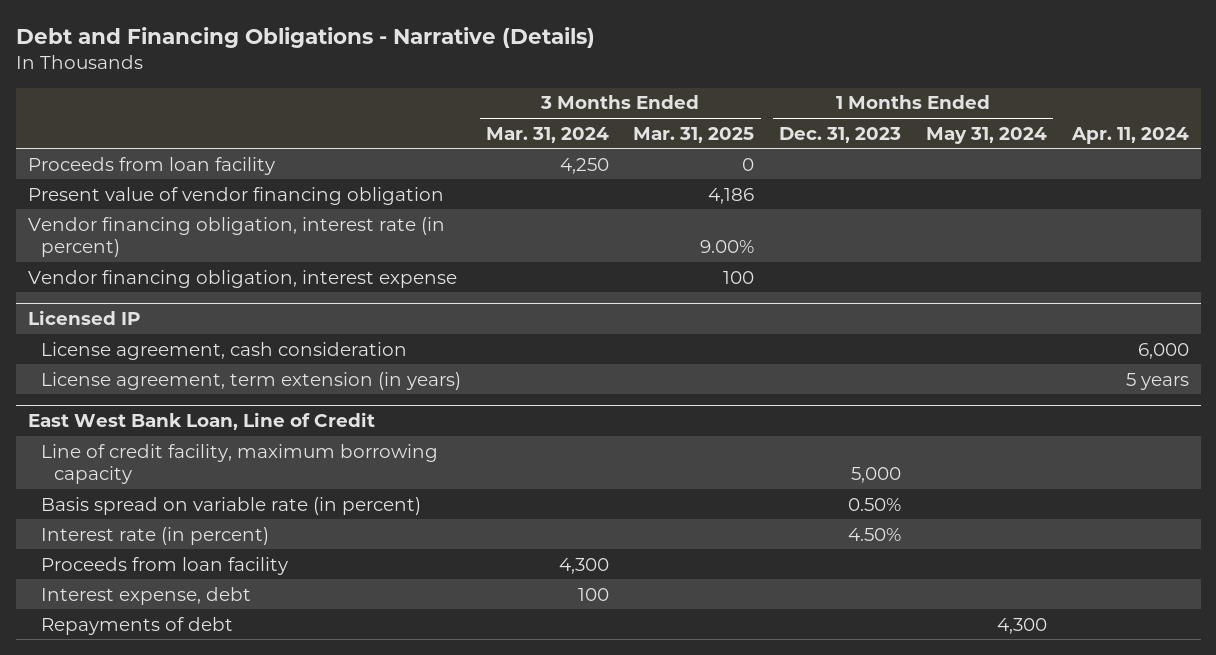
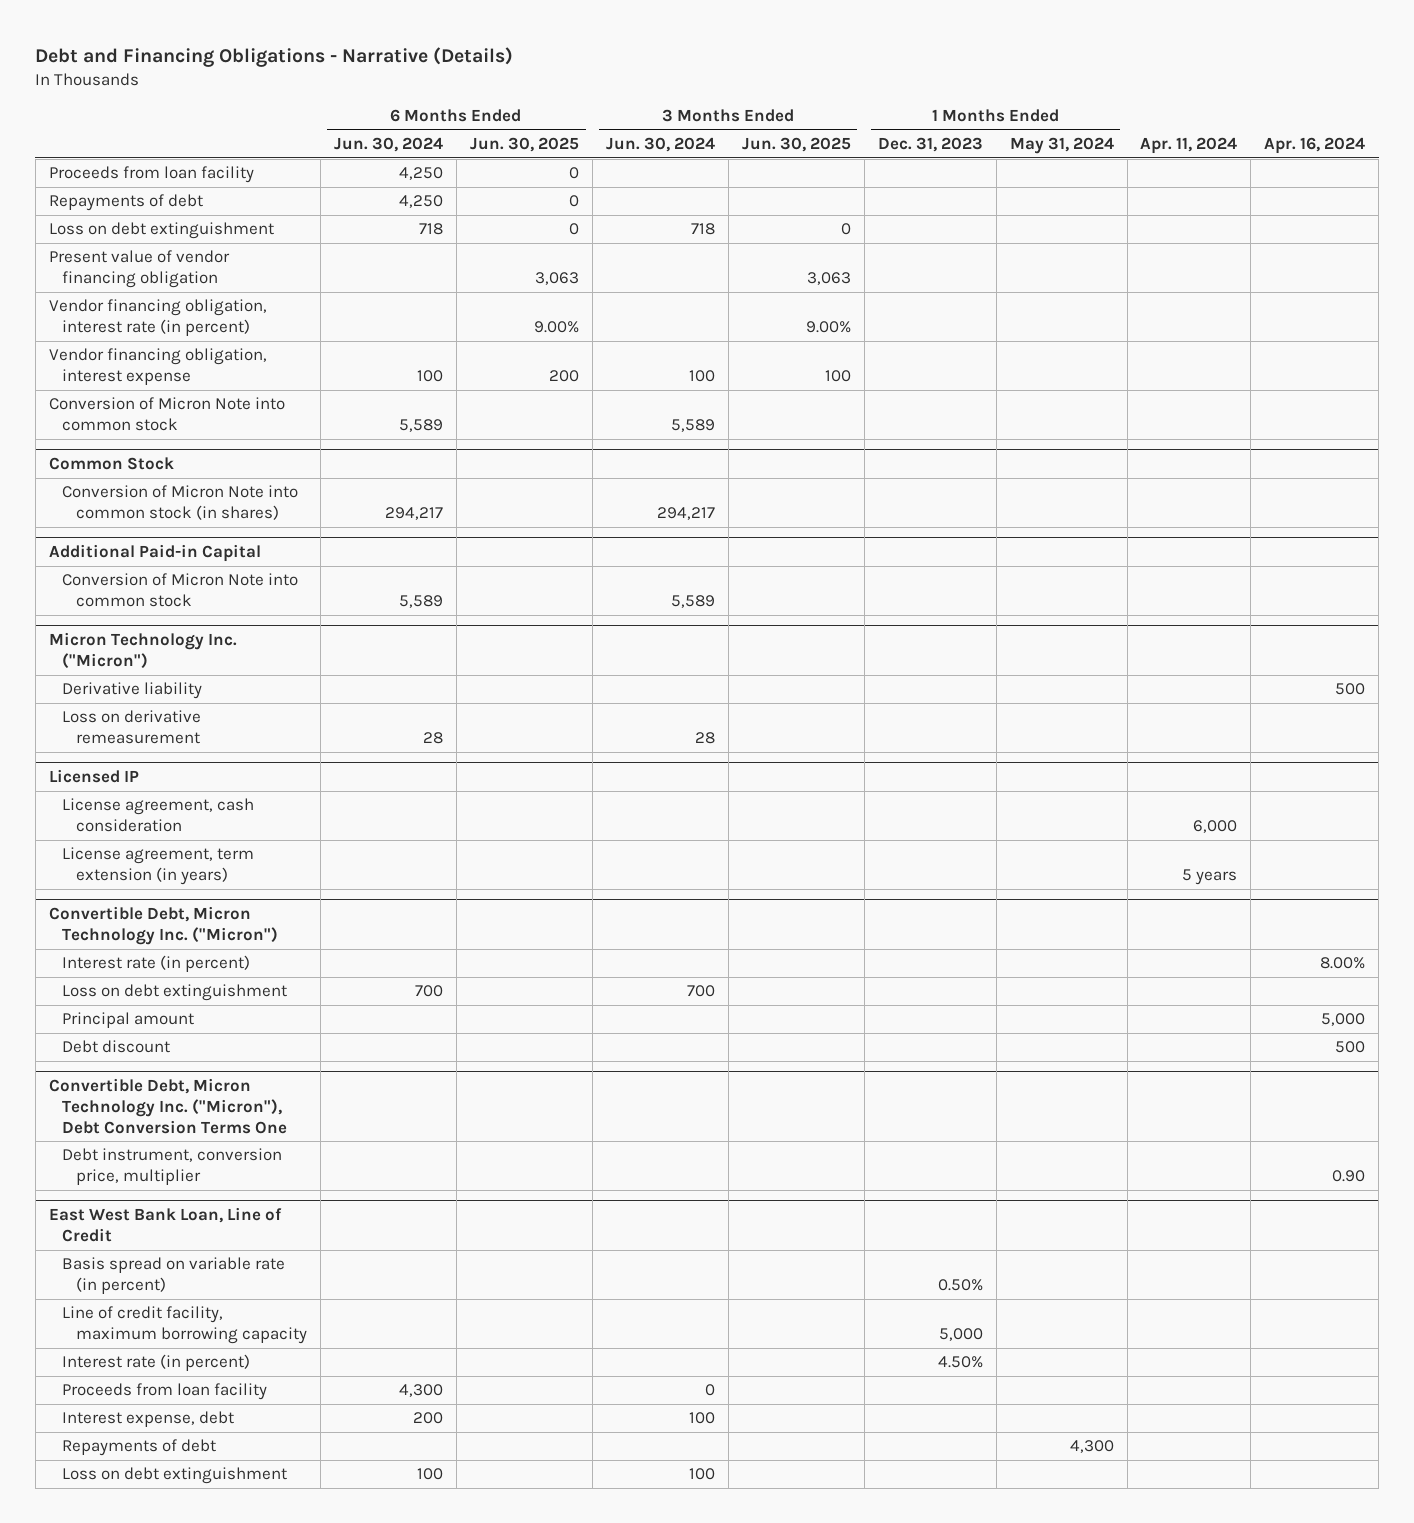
- | 3 Months Ended Mar. 31, 2024 | 3 Months Ended Mar. 31, 2025 | 1 Months Ended Dec. 31, 2023 | 1 Months Ended May 31, 2024 | Apr. 11, 2024
+ | 6 Months Ended Jun. 30, 2024 | 6 Months Ended Jun. 30, 2025 | 3 Months Ended Jun. 30, 2024 | 3 Months Ended Jun. 30, 2025 | 1 Months Ended Dec. 31, 2023 | 1 Months Ended May 31, 2024 | Apr. 11, 2024 | Apr. 16, 2024
+ Repayments of debt | 4,250 | 0 | | | | | |
+ Loss on debt extinguishment | 718 | 0 | 718 | 0 | | | |
+ Conversion of Micron Note into common stock | 5,589 | | 5,589 | | | | |
+ Common Stock
+ Conversion of Micron Note into common stock (in shares) | 294,217 | | 294,217 | | | | |
+ Additional Paid-in Capital
+ Conversion of Micron Note into common stock | 5,589 | | 5,589 | | | | |
+ Micron Technology Inc. ("Micron")
+ Derivative liability | | | | | | | | 500
+ Loss on derivative remeasurement | 28 | | 28 | | | | |
+ Convertible Debt, Micron Technology Inc. ("Micron")
+ Interest rate (in percent) | | | | | | | | 8.00%
+ Loss on debt extinguishment | 700 | | 700 | | | | |
+ Principal amount | | | | | | | | 5,000
+ Debt discount | | | | | | | | 500
+ Convertible Debt, Micron Technology Inc. ("Micron"), Debt Conversion Terms One
+ Debt instrument, conversion price, multiplier | | | | | | | | 0.90
@ East West Bank Loan, Line of Credit
moved down: Line of credit facility, maximum borrowing capacity | | | | | 5,000 | | |
+ Loss on debt extinguishment | 100 | | 100 | | | | |

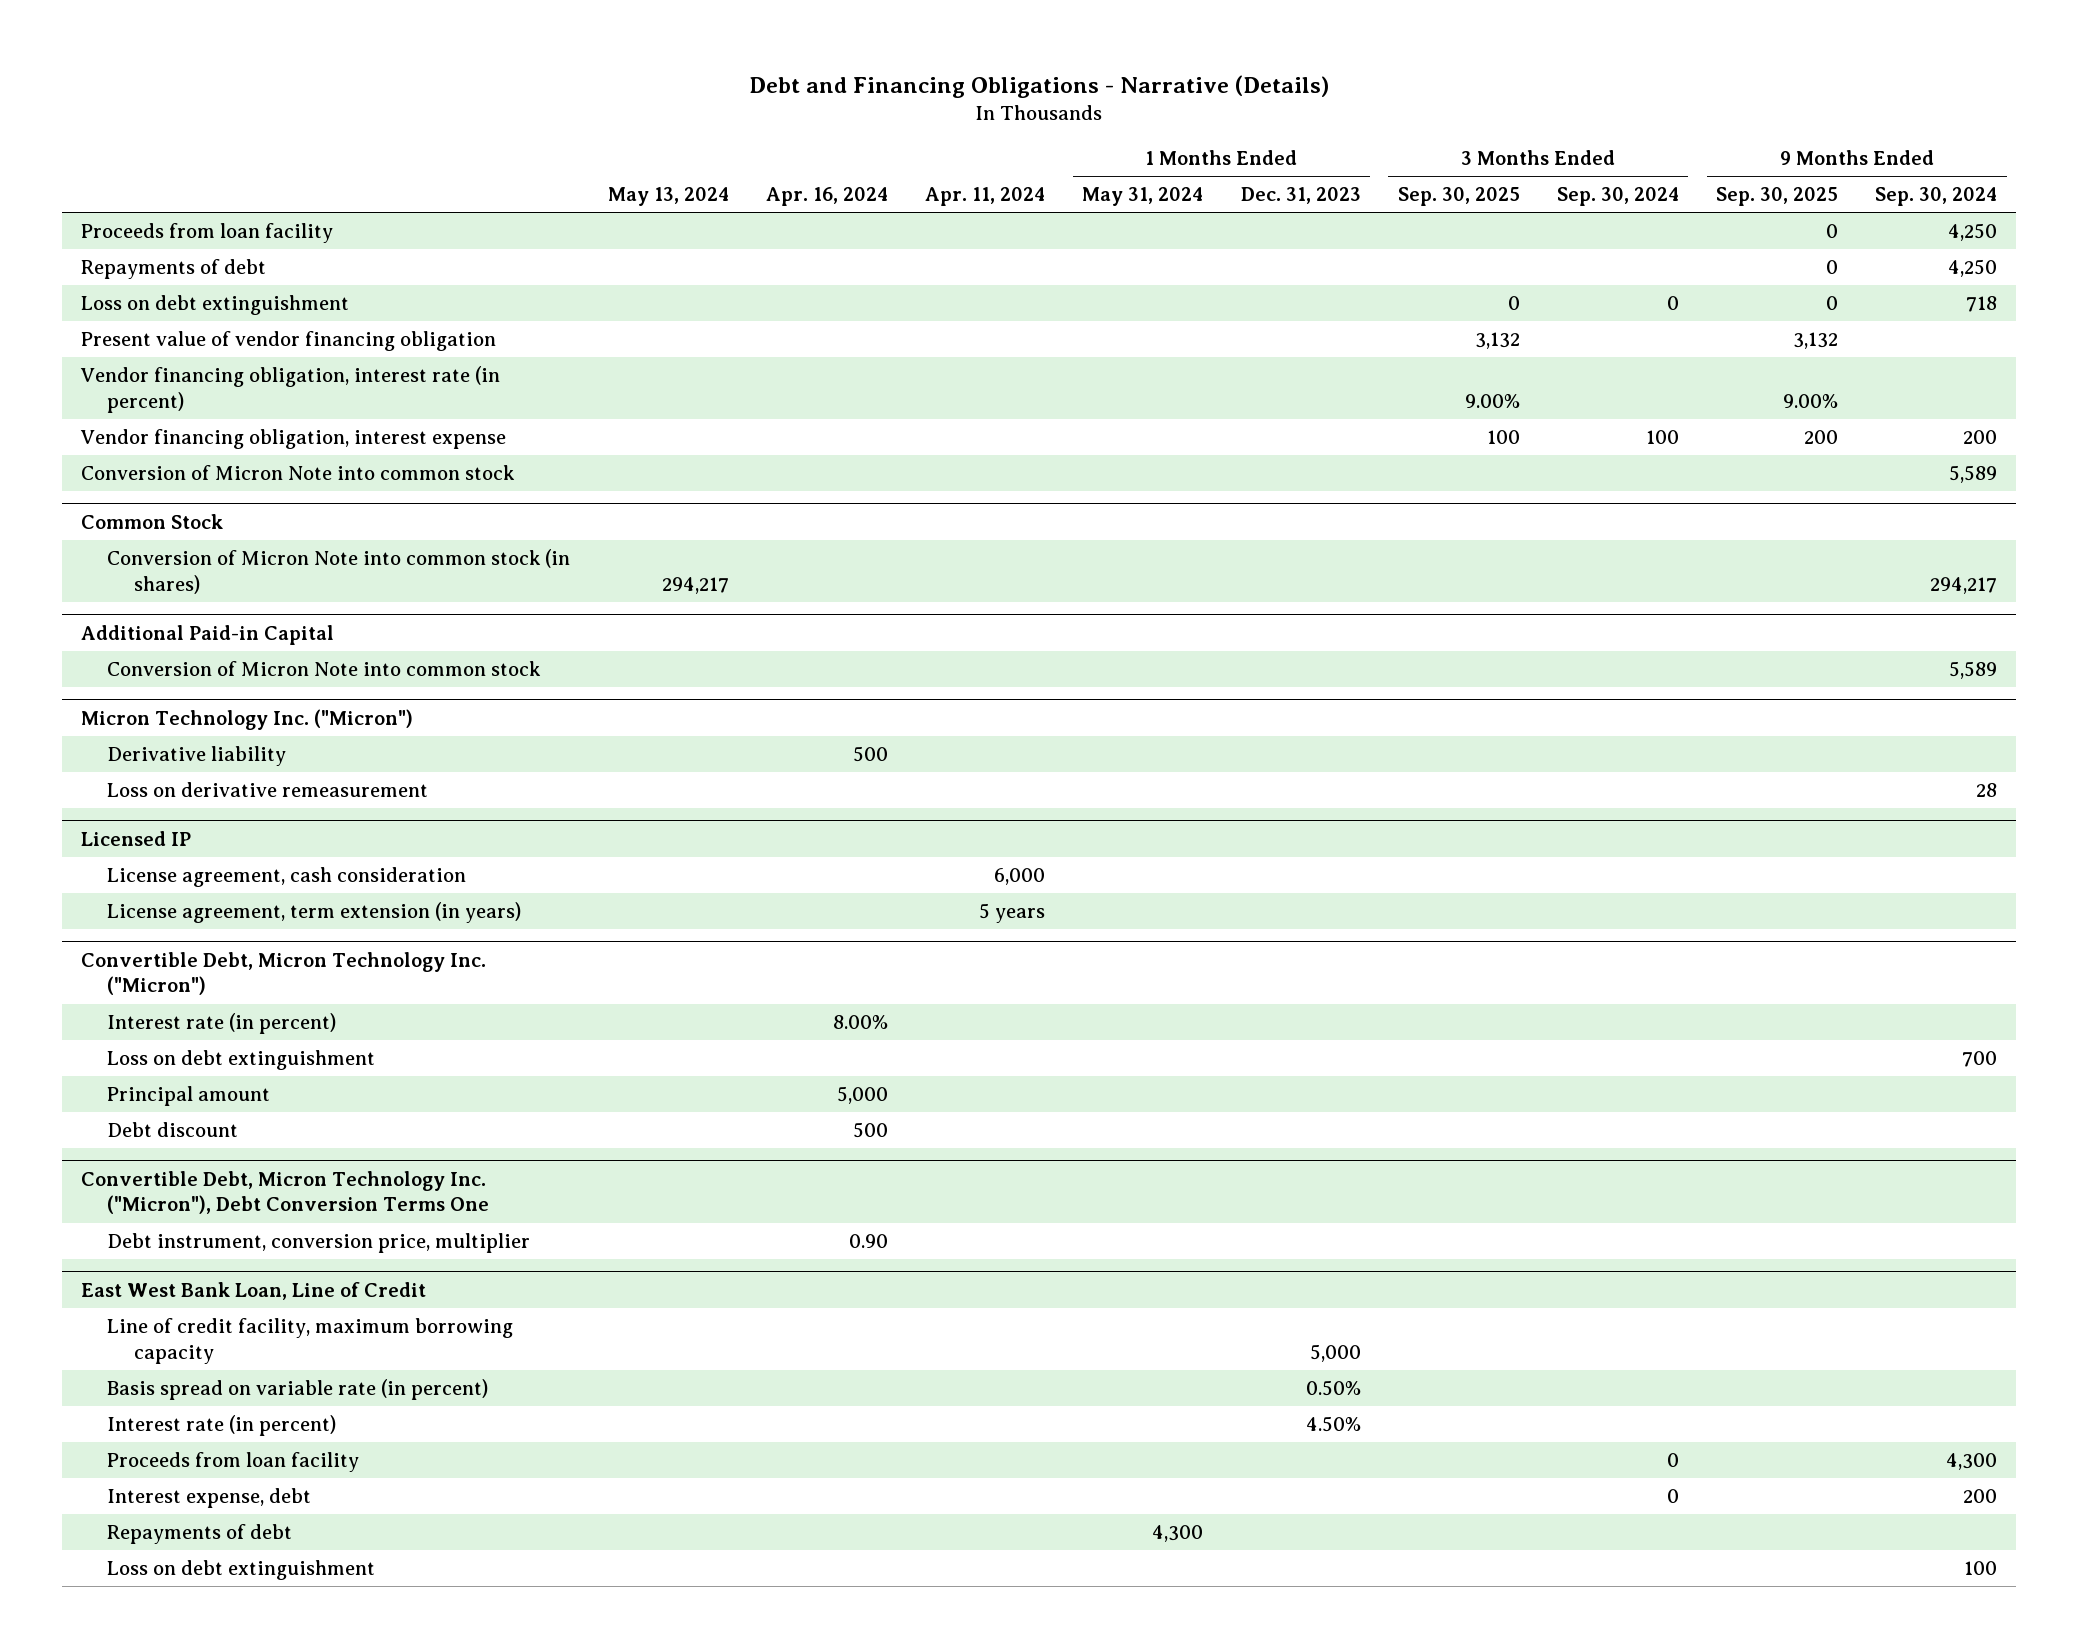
- | 6 Months Ended Jun. 30, 2024 | 6 Months Ended Jun. 30, 2025 | 3 Months Ended Jun. 30, 2024 | 3 Months Ended Jun. 30, 2025 | 1 Months Ended Dec. 31, 2023 | 1 Months Ended May 31, 2024 | Apr. 11, 2024 | Apr. 16, 2024
+ | May 13, 2024 | Apr. 16, 2024 | Apr. 11, 2024 | 1 Months Ended May 31, 2024 | 1 Months Ended Dec. 31, 2023 | 3 Months Ended Sep. 30, 2025 | 3 Months Ended Sep. 30, 2024 | 9 Months Ended Sep. 30, 2025 | 9 Months Ended Sep. 30, 2024
@ East West Bank Loan, Line of Credit
moved down: Basis spread on variable rate (in percent) | | | | | 0.50% | | | |

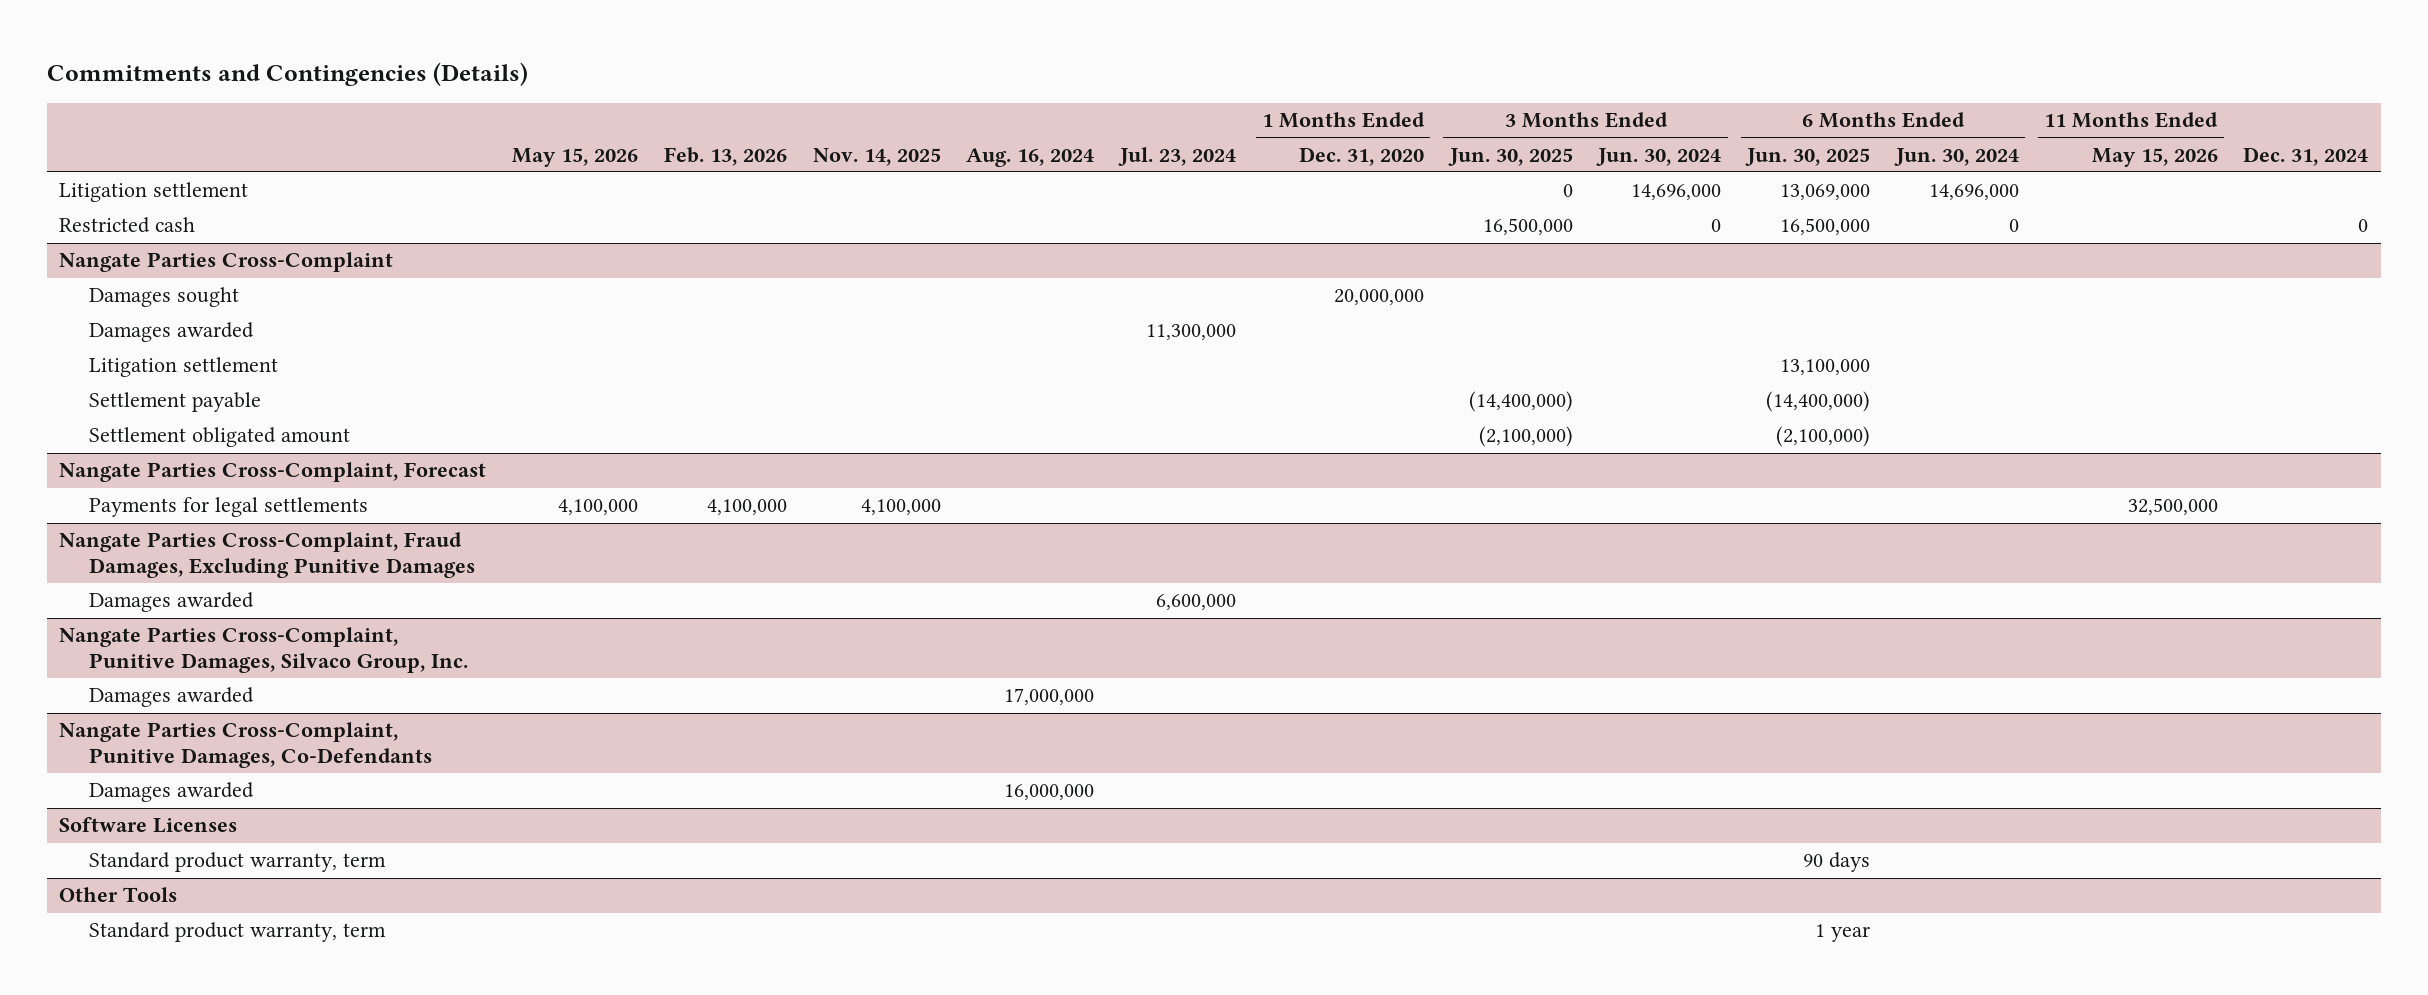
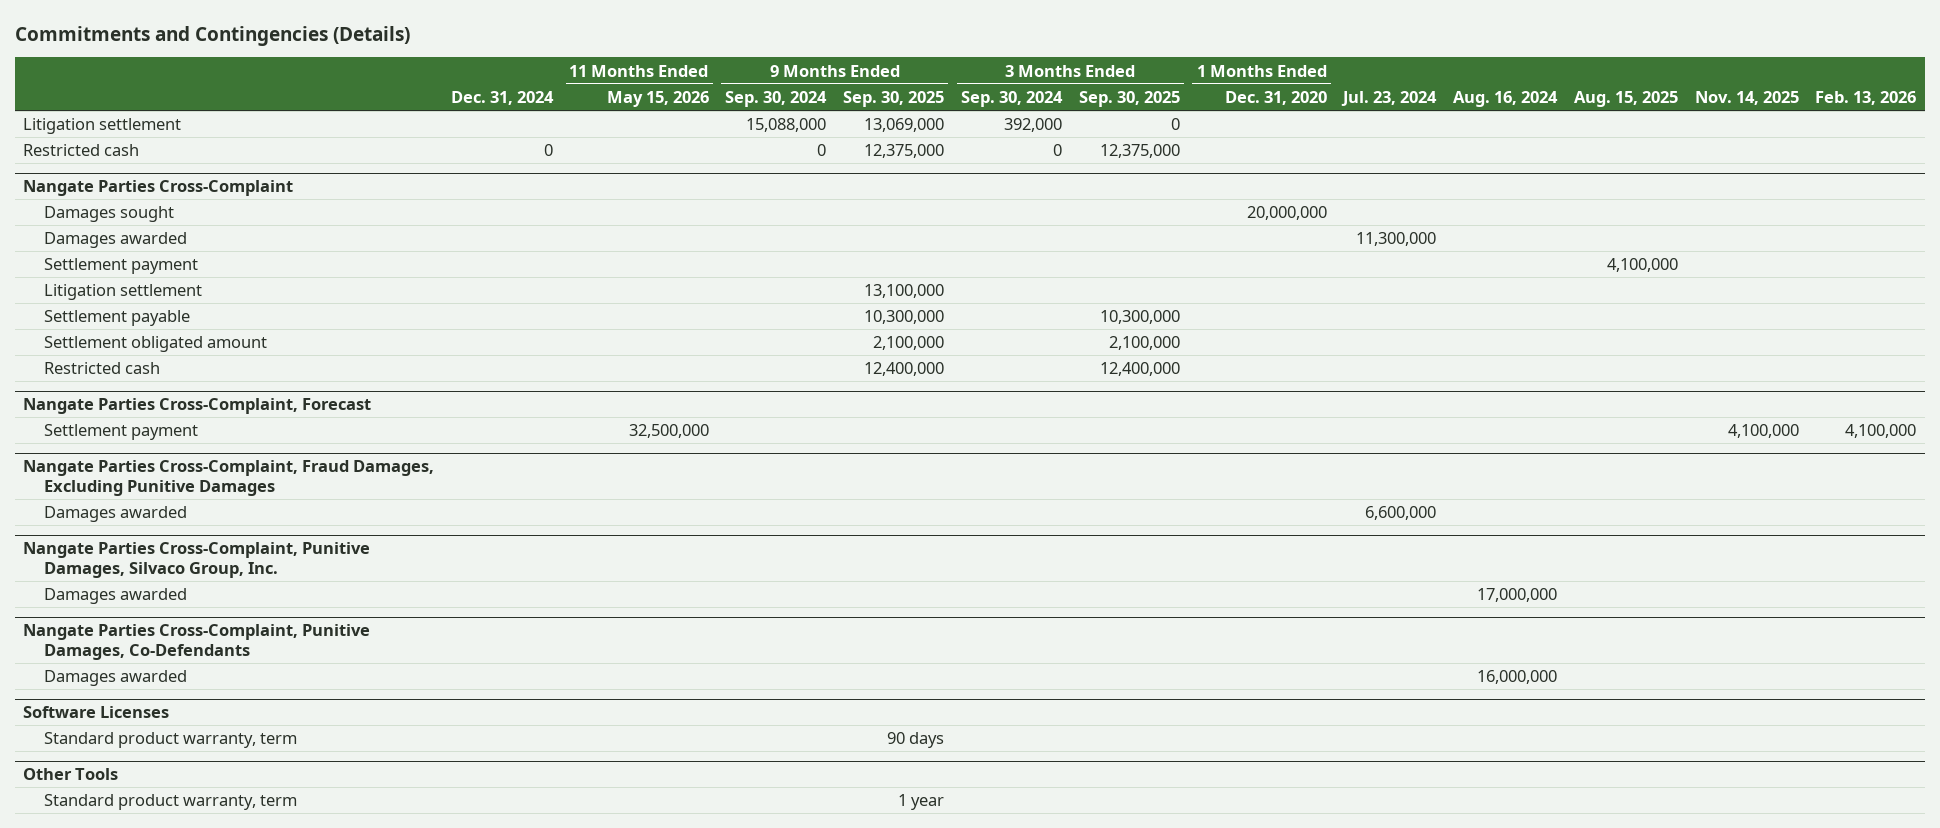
- | May 15, 2026 | Feb. 13, 2026 | Nov. 14, 2025 | Aug. 16, 2024 | Jul. 23, 2024 | 1 Months Ended Dec. 31, 2020 | 3 Months Ended Jun. 30, 2025 | 3 Months Ended Jun. 30, 2024 | 6 Months Ended Jun. 30, 2025 | 6 Months Ended Jun. 30, 2024 | 11 Months Ended May 15, 2026 | Dec. 31, 2024
+ | Dec. 31, 2024 | 11 Months Ended May 15, 2026 | 9 Months Ended Sep. 30, 2024 | 9 Months Ended Sep. 30, 2025 | 3 Months Ended Sep. 30, 2024 | 3 Months Ended Sep. 30, 2025 | 1 Months Ended Dec. 31, 2020 | Jul. 23, 2024 | Aug. 16, 2024 | Aug. 15, 2025 | Nov. 14, 2025 | Feb. 13, 2026
@ Nangate Parties Cross-Complaint
+ Settlement payment | | | | | | | | | | 4,100,000 | |
+ Restricted cash | | | | 12,400,000 | | 12,400,000 | | | | | |
@ Nangate Parties Cross-Complaint, Forecast
- Payments for legal settlements | 4,100,000 | 4,100,000 | 4,100,000 | | | | | | | | 32,500,000 |
+ Settlement payment | | 32,500,000 | | | | | | | | | 4,100,000 | 4,100,000

